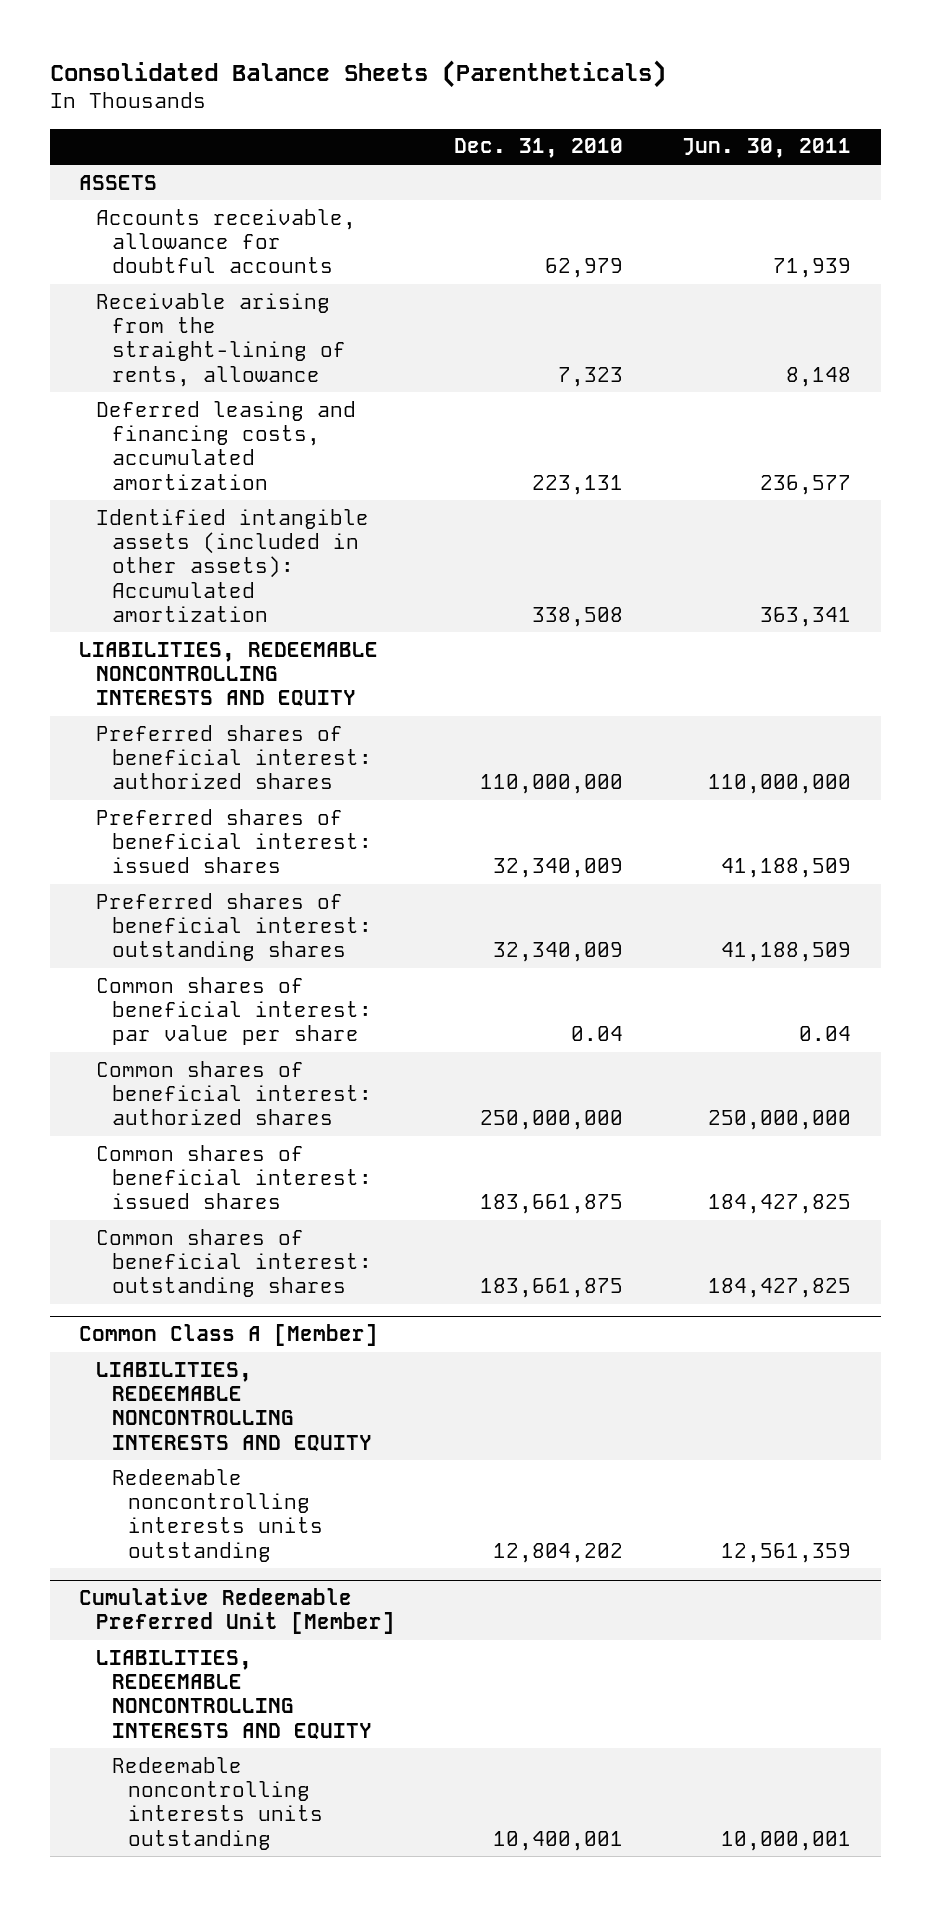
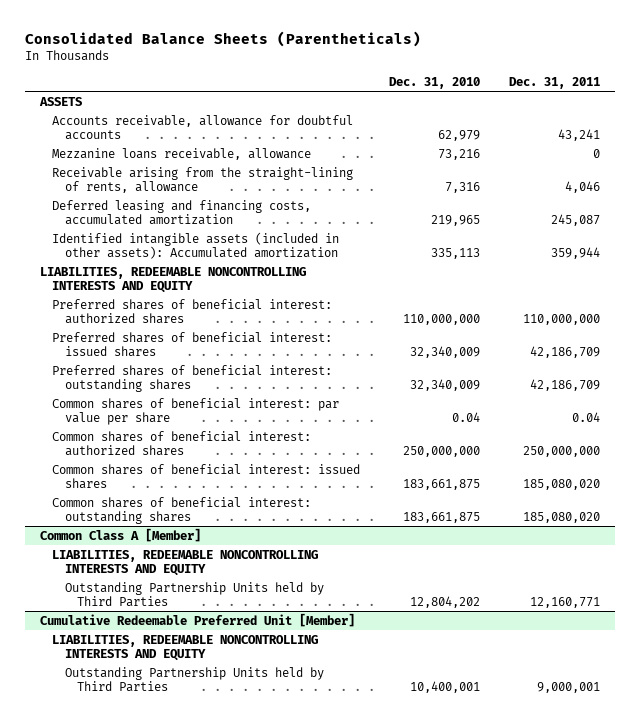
- | Dec. 31, 2010 | Jun. 30, 2011
+ | Dec. 31, 2010 | Dec. 31, 2011
- Receivable arising from the straight-lining of rents, allowance | 7,323 | 8,148
- Deferred leasing and financing costs, accumulated amortization | 223,131 | 236,577
- Identified intangible assets (included in other assets): Accumulated amortization | 338,508 | 363,341
+ Mezzanine loans receivable, allowance | 73,216 | 0
+ Receivable arising from the straight-lining of rents, allowance | 7,316 | 4,046
+ Deferred leasing and financing costs, accumulated amortization | 219,965 | 245,087
+ Identified intangible assets (included in other assets): Accumulated amortization | 335,113 | 359,944
@ Common Class A [Member]
- Redeemable noncontrolling interests units outstanding | 12,804,202 | 12,561,359
+ Outstanding Partnership Units held by Third Parties | 12,804,202 | 12,160,771
@ Cumulative Redeemable Preferred Unit [Member]
- Redeemable noncontrolling interests units outstanding | 10,400,001 | 10,000,001
+ Outstanding Partnership Units held by Third Parties | 10,400,001 | 9,000,001

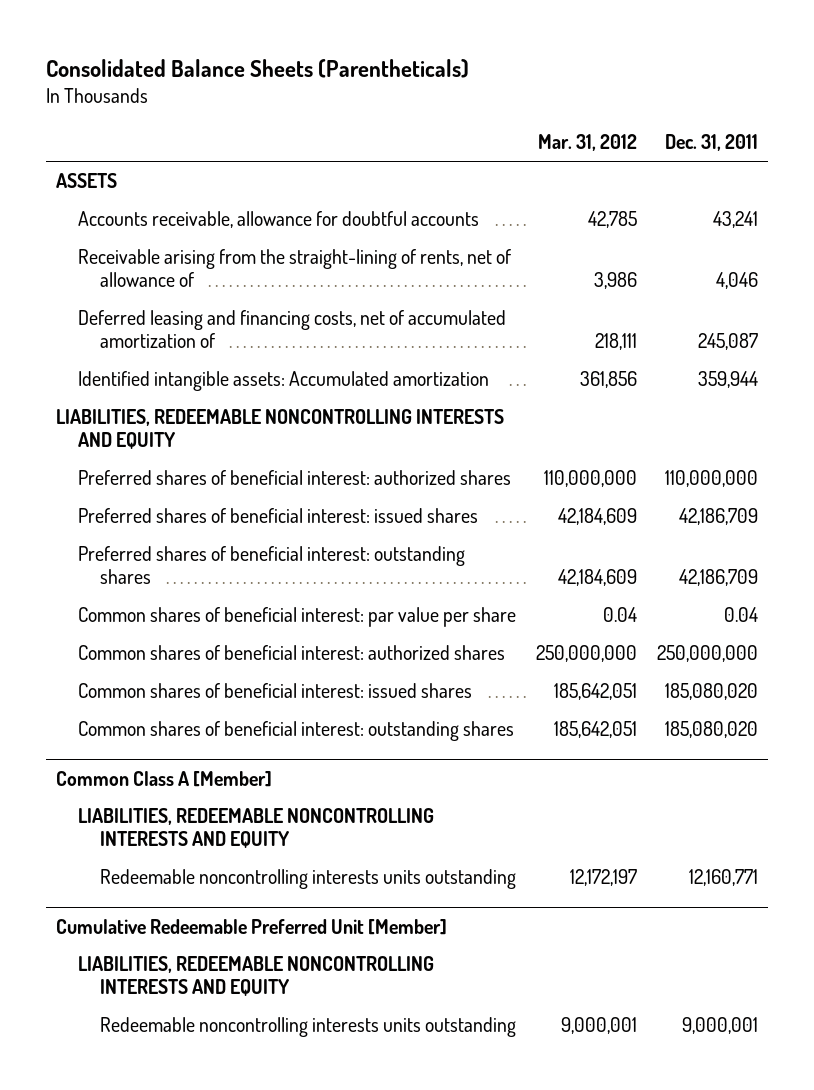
- | Dec. 31, 2010 | Dec. 31, 2011
+ | Mar. 31, 2012 | Dec. 31, 2011
- Mezzanine loans receivable, allowance | 73,216 | 0
- Receivable arising from the straight-lining of rents, allowance | 7,316 | 4,046
- Deferred leasing and financing costs, accumulated amortization | 219,965 | 245,087
- Identified intangible assets (included in other assets): Accumulated amortization | 335,113 | 359,944
+ Receivable arising from the straight-lining of rents, net of allowance of | 3,986 | 4,046
+ Deferred leasing and financing costs, net of accumulated amortization of | 218,111 | 245,087
+ Identified intangible assets: Accumulated amortization | 361,856 | 359,944
@ Common Class A [Member]
- Outstanding Partnership Units held by Third Parties | 12,804,202 | 12,160,771
+ Redeemable noncontrolling interests units outstanding | 12,172,197 | 12,160,771
@ Cumulative Redeemable Preferred Unit [Member]
- Outstanding Partnership Units held by Third Parties | 10,400,001 | 9,000,001
+ Redeemable noncontrolling interests units outstanding | 9,000,001 | 9,000,001

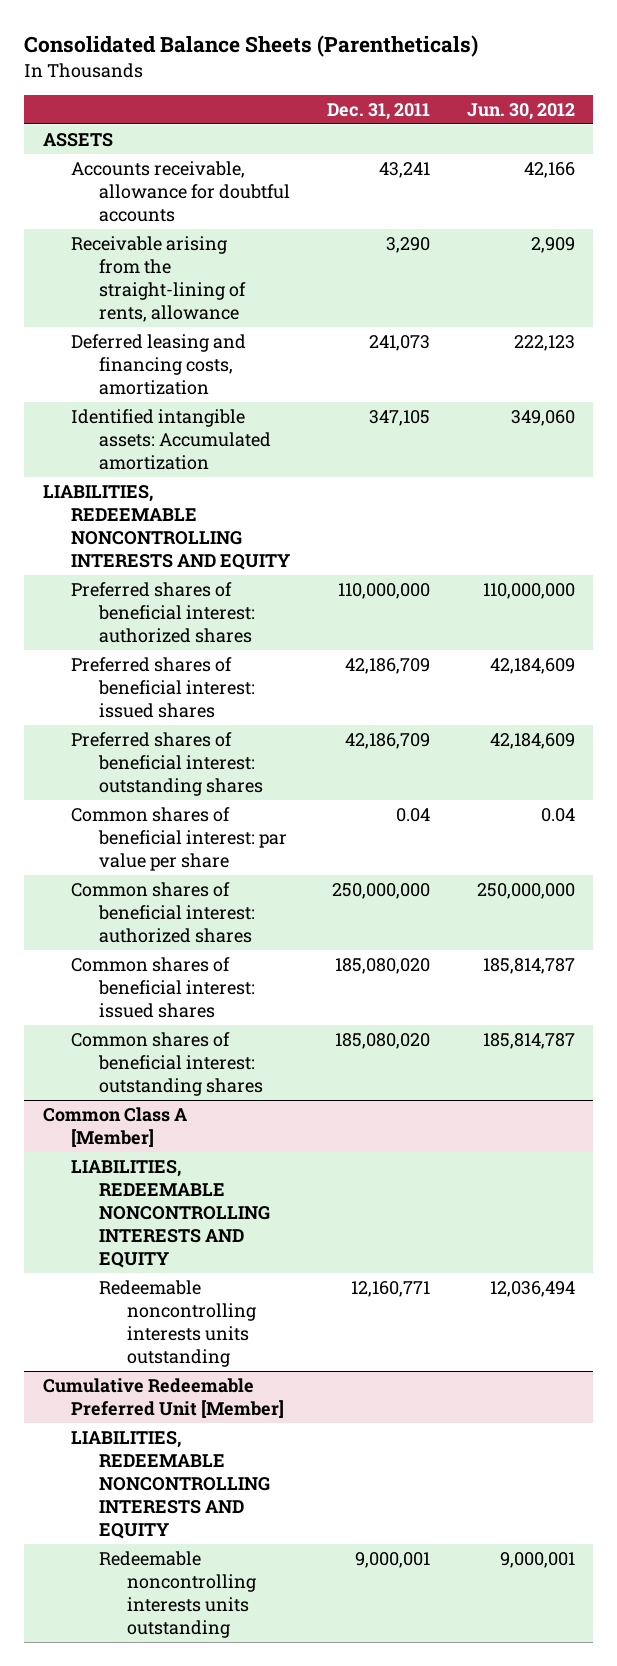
- | Mar. 31, 2012 | Dec. 31, 2011
+ | Dec. 31, 2011 | Jun. 30, 2012
- Receivable arising from the straight-lining of rents, net of allowance of | 3,986 | 4,046
- Deferred leasing and financing costs, net of accumulated amortization of | 218,111 | 245,087
- Identified intangible assets: Accumulated amortization | 361,856 | 359,944
+ Receivable arising from the straight-lining of rents, allowance | 3,290 | 2,909
+ Deferred leasing and financing costs, amortization | 241,073 | 222,123
+ Identified intangible assets: Accumulated amortization | 347,105 | 349,060

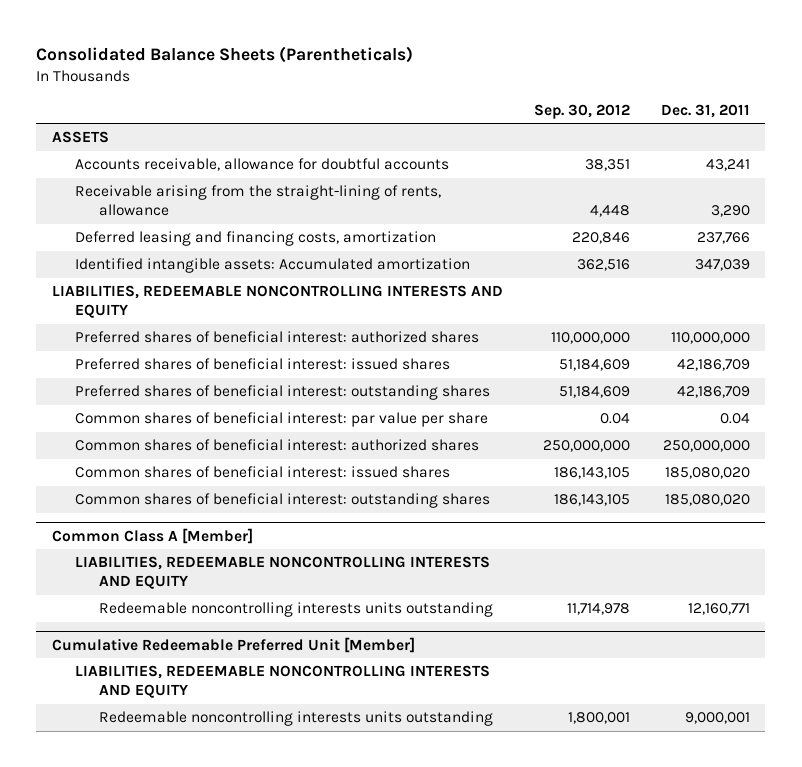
- | Dec. 31, 2011 | Jun. 30, 2012
+ | Sep. 30, 2012 | Dec. 31, 2011
- Deferred leasing and financing costs, amortization | 241,073 | 222,123
- Identified intangible assets: Accumulated amortization | 347,105 | 349,060
+ Deferred leasing and financing costs, amortization | 220,846 | 237,766
+ Identified intangible assets: Accumulated amortization | 362,516 | 347,039

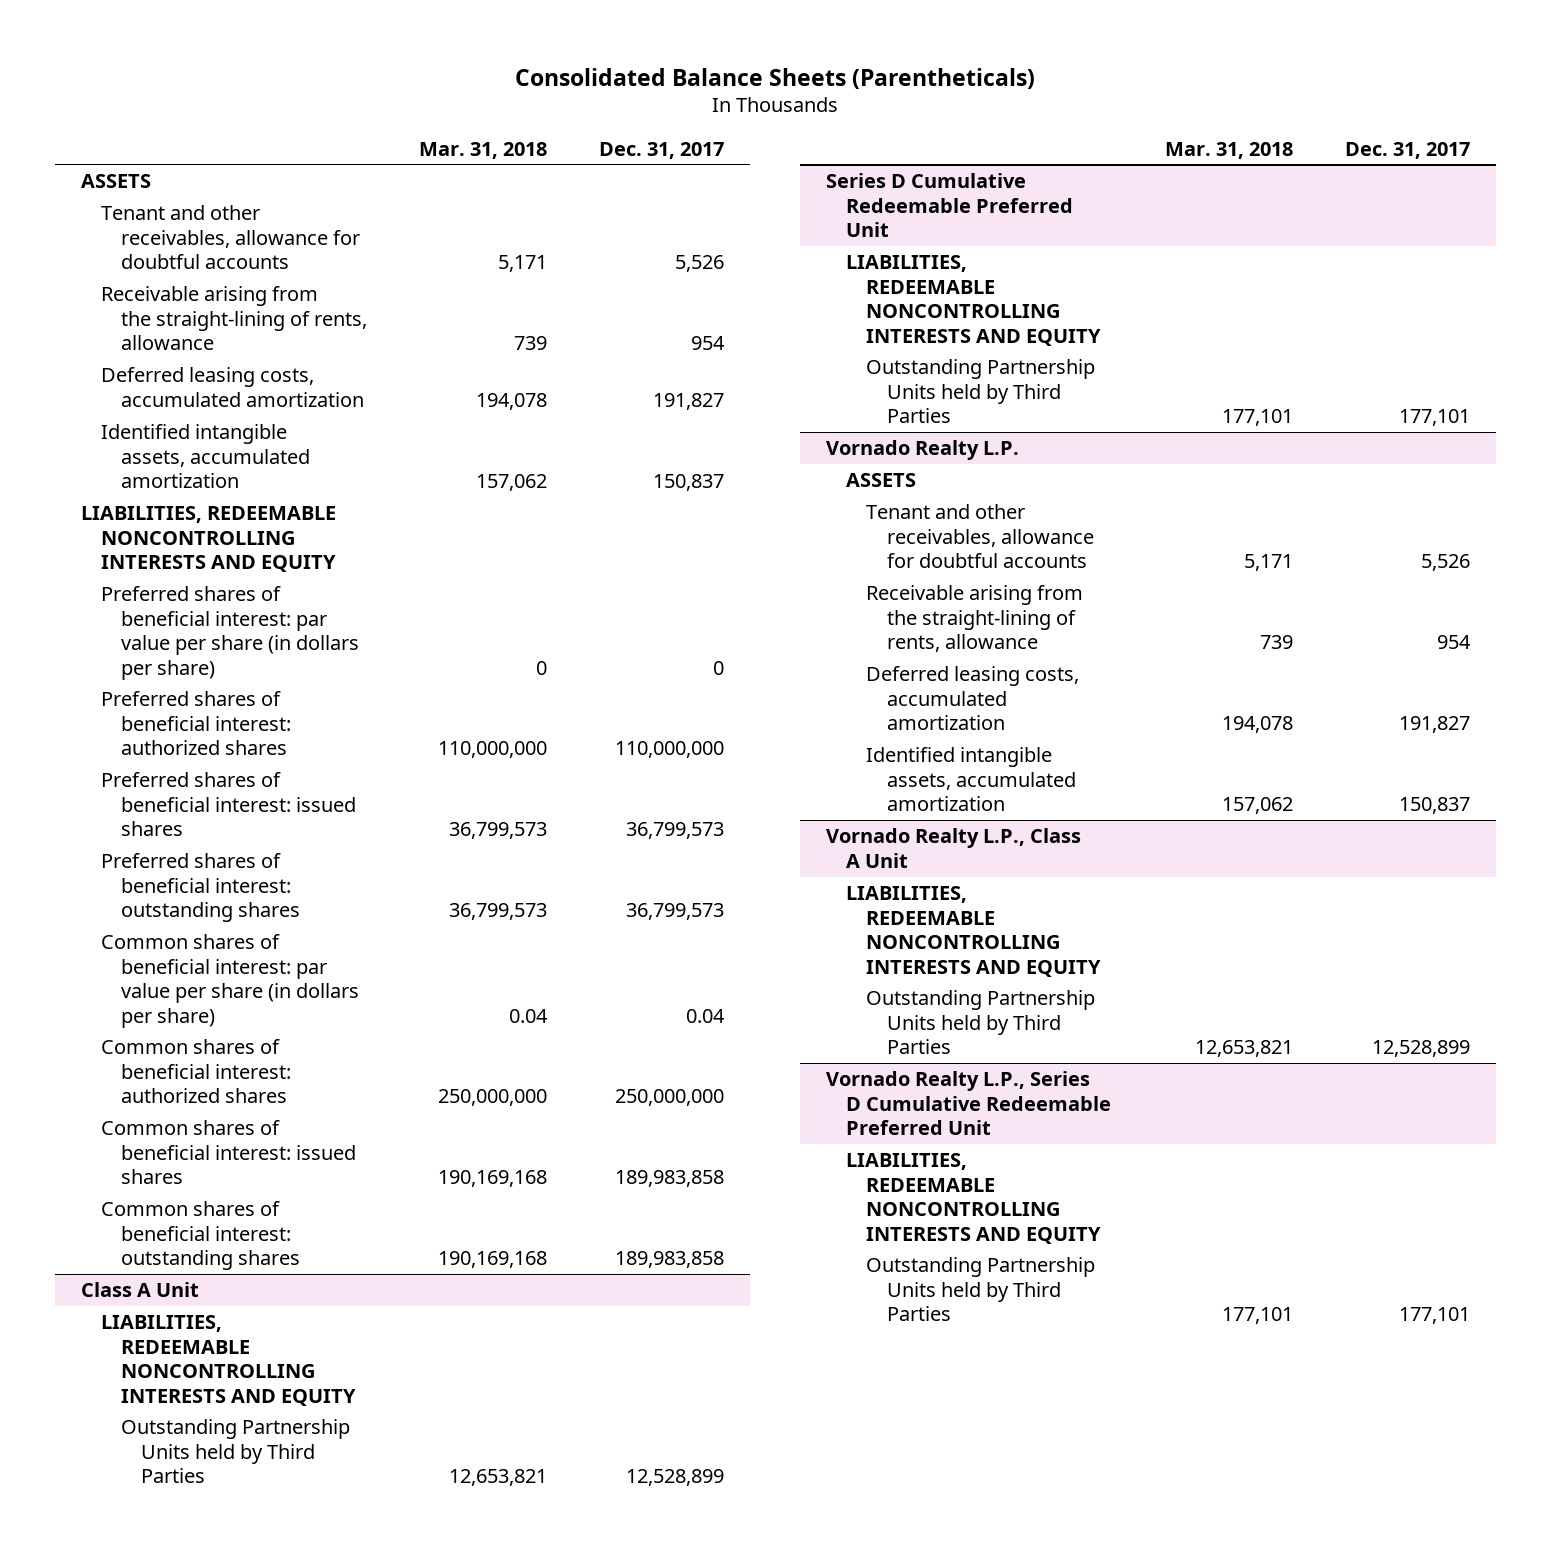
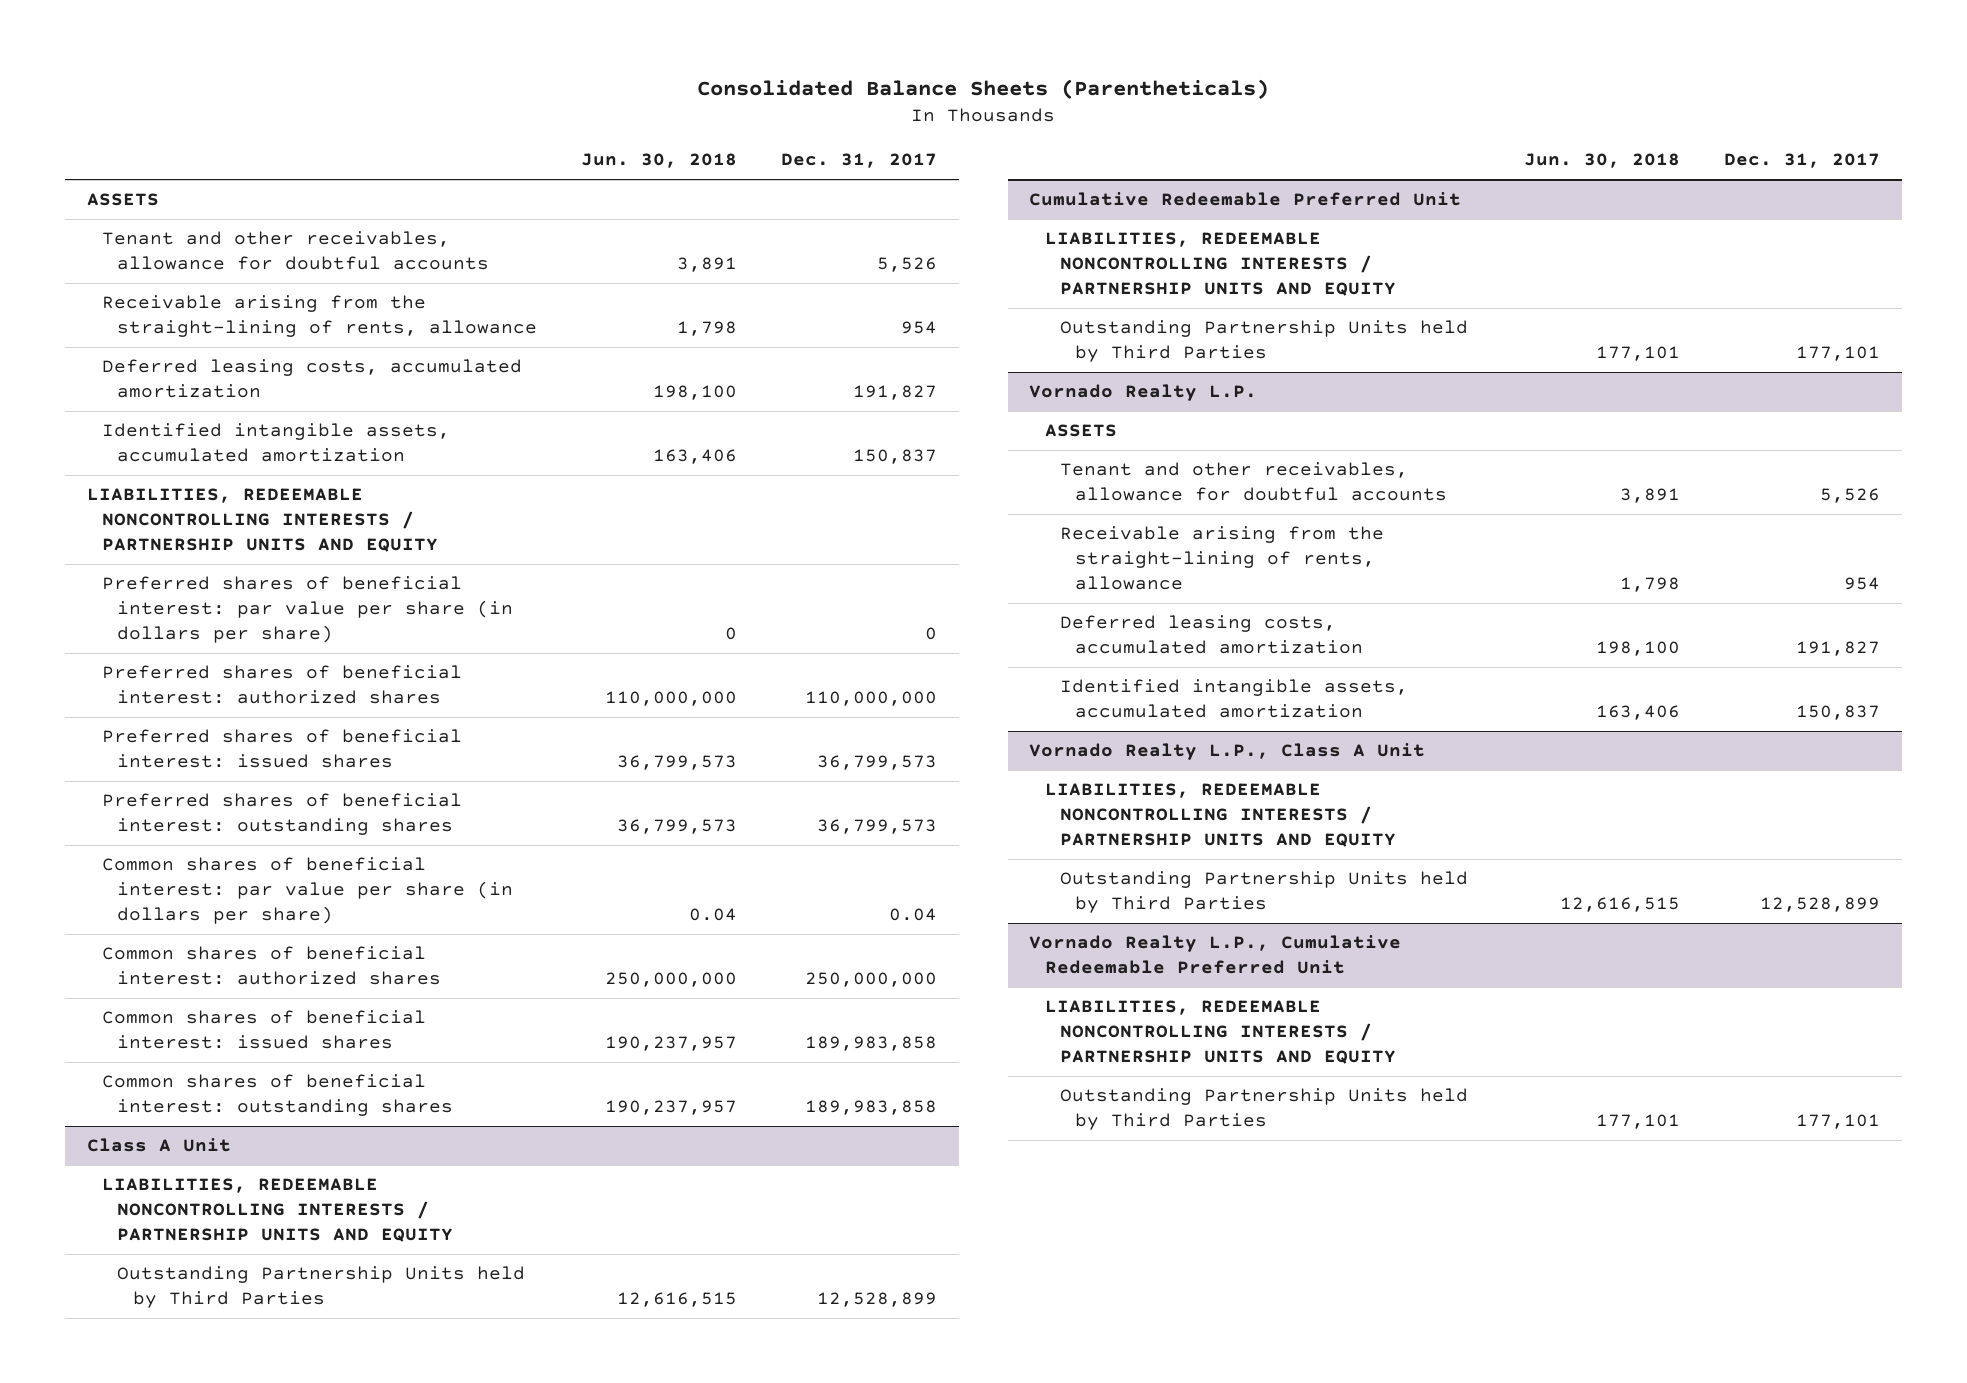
- | Mar. 31, 2018 | Dec. 31, 2017
+ | Jun. 30, 2018 | Dec. 31, 2017
- LIABILITIES, REDEEMABLE NONCONTROLLING INTERESTS AND EQUITY
+ LIABILITIES, REDEEMABLE NONCONTROLLING INTERESTS / PARTNERSHIP UNITS AND EQUITY
@ Class A Unit
- LIABILITIES, REDEEMABLE NONCONTROLLING INTERESTS AND EQUITY
+ LIABILITIES, REDEEMABLE NONCONTROLLING INTERESTS / PARTNERSHIP UNITS AND EQUITY
- Series D Cumulative Redeemable Preferred Unit
- LIABILITIES, REDEEMABLE NONCONTROLLING INTERESTS AND EQUITY
+ Cumulative Redeemable Preferred Unit
+ LIABILITIES, REDEEMABLE NONCONTROLLING INTERESTS / PARTNERSHIP UNITS AND EQUITY
@ Vornado Realty L.P., Class A Unit
- LIABILITIES, REDEEMABLE NONCONTROLLING INTERESTS AND EQUITY
+ LIABILITIES, REDEEMABLE NONCONTROLLING INTERESTS / PARTNERSHIP UNITS AND EQUITY
- Vornado Realty L.P., Series D Cumulative Redeemable Preferred Unit
- LIABILITIES, REDEEMABLE NONCONTROLLING INTERESTS AND EQUITY
+ Vornado Realty L.P., Cumulative Redeemable Preferred Unit
+ LIABILITIES, REDEEMABLE NONCONTROLLING INTERESTS / PARTNERSHIP UNITS AND EQUITY

